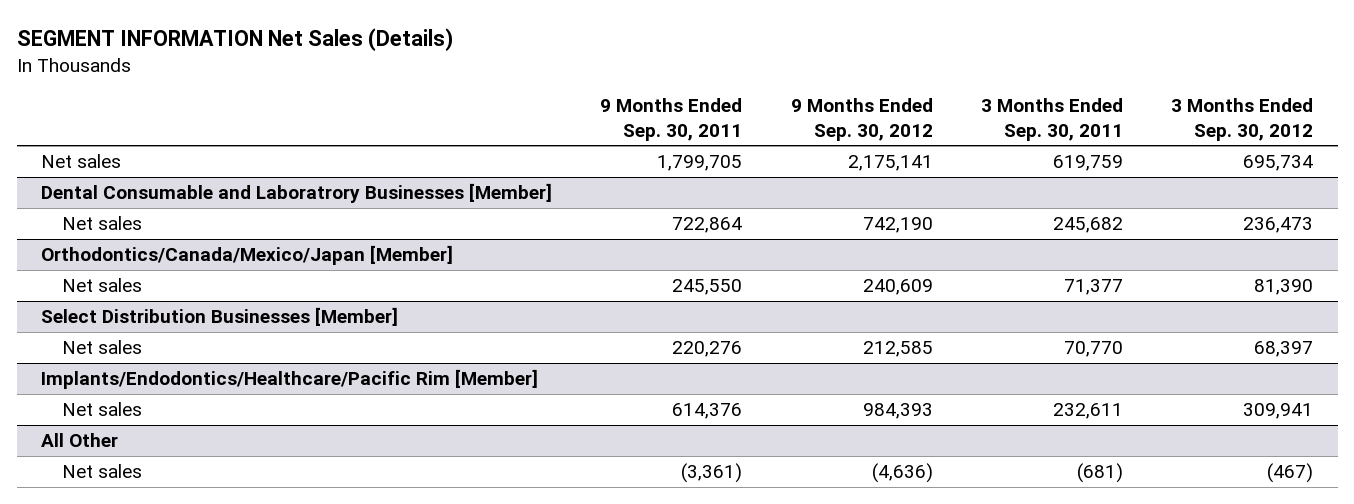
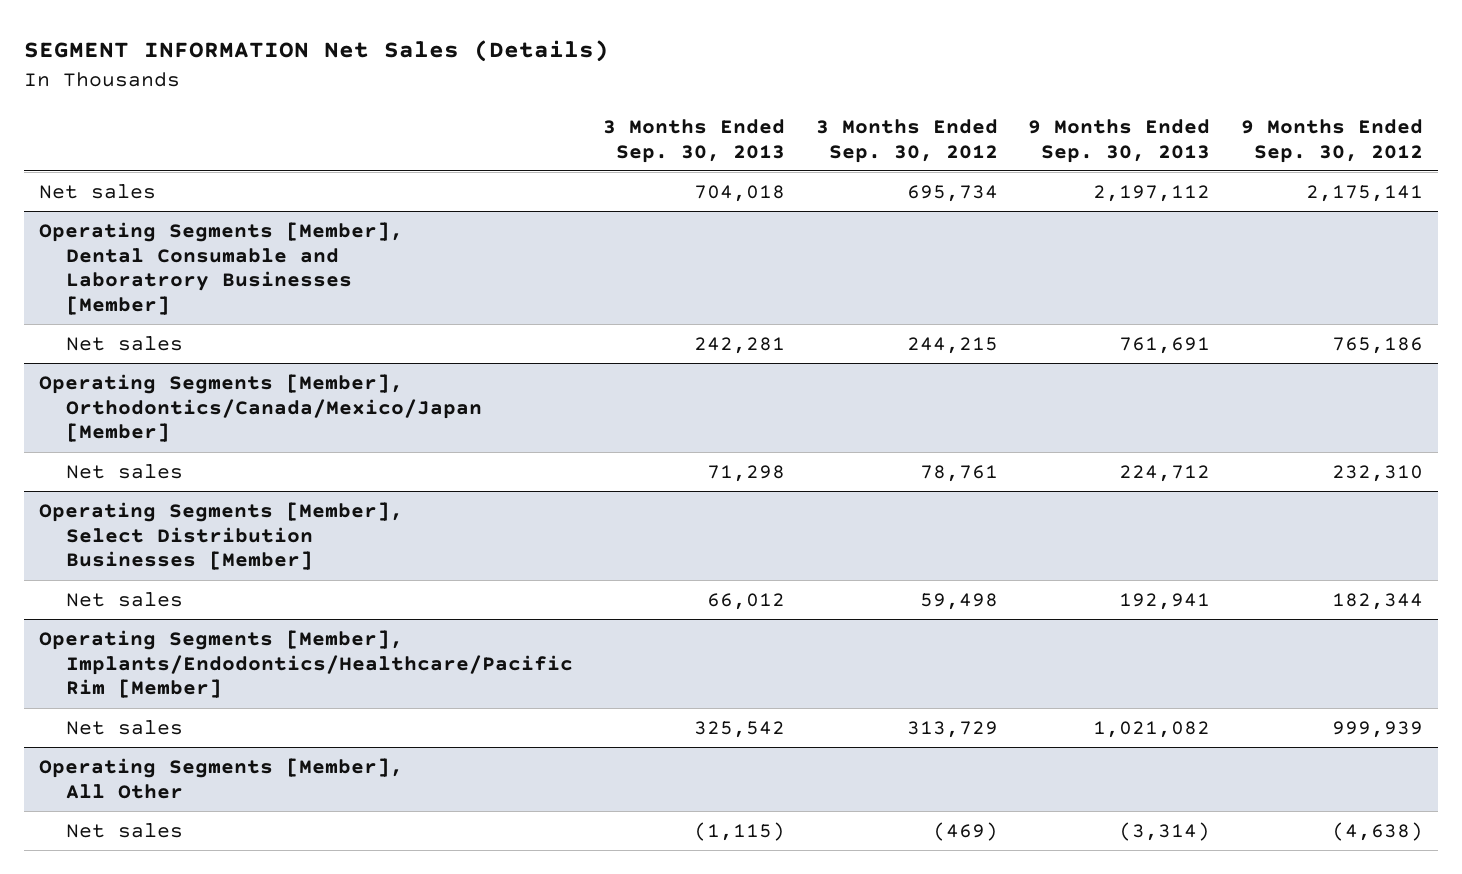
- | 9 Months Ended Sep. 30, 2011 | 9 Months Ended Sep. 30, 2012 | 3 Months Ended Sep. 30, 2011 | 3 Months Ended Sep. 30, 2012
+ | 3 Months Ended Sep. 30, 2013 | 3 Months Ended Sep. 30, 2012 | 9 Months Ended Sep. 30, 2013 | 9 Months Ended Sep. 30, 2012
- Dental Consumable and Laboratrory Businesses [Member]
- Net sales | 722,864 | 742,190 | 245,682 | 236,473
- Orthodontics/Canada/Mexico/Japan [Member]
- Net sales | 245,550 | 240,609 | 71,377 | 81,390
- Select Distribution Businesses [Member]
- Net sales | 220,276 | 212,585 | 70,770 | 68,397
- Implants/Endodontics/Healthcare/Pacific Rim [Member]
- Net sales | 614,376 | 984,393 | 232,611 | 309,941
- All Other
- Net sales | (3,361) | (4,636) | (681) | (467)
+ Operating Segments [Member], Dental Consumable and Laboratrory Businesses [Member]
+ Net sales | 242,281 | 244,215 | 761,691 | 765,186
+ Operating Segments [Member], Orthodontics/Canada/Mexico/Japan [Member]
+ Net sales | 71,298 | 78,761 | 224,712 | 232,310
+ Operating Segments [Member], Select Distribution Businesses [Member]
+ Net sales | 66,012 | 59,498 | 192,941 | 182,344
+ Operating Segments [Member], Implants/Endodontics/Healthcare/Pacific Rim [Member]
+ Net sales | 325,542 | 313,729 | 1,021,082 | 999,939
+ Operating Segments [Member], All Other
+ Net sales | (1,115) | (469) | (3,314) | (4,638)

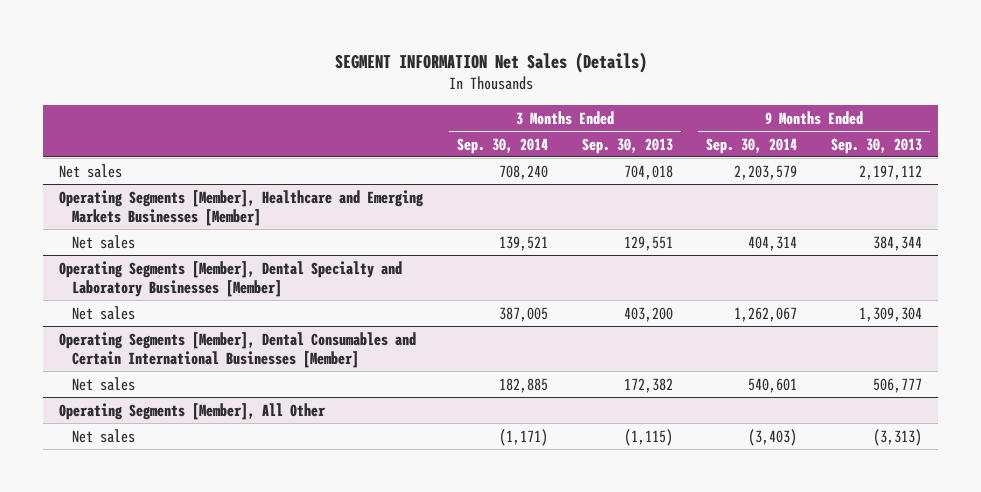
- | 3 Months Ended Sep. 30, 2013 | 3 Months Ended Sep. 30, 2012 | 9 Months Ended Sep. 30, 2013 | 9 Months Ended Sep. 30, 2012
+ | 3 Months Ended Sep. 30, 2014 | 3 Months Ended Sep. 30, 2013 | 9 Months Ended Sep. 30, 2014 | 9 Months Ended Sep. 30, 2013
- Operating Segments [Member], Dental Consumable and Laboratrory Businesses [Member]
- Net sales | 242,281 | 244,215 | 761,691 | 765,186
- Operating Segments [Member], Orthodontics/Canada/Mexico/Japan [Member]
- Net sales | 71,298 | 78,761 | 224,712 | 232,310
- Operating Segments [Member], Select Distribution Businesses [Member]
- Net sales | 66,012 | 59,498 | 192,941 | 182,344
- Operating Segments [Member], Implants/Endodontics/Healthcare/Pacific Rim [Member]
- Net sales | 325,542 | 313,729 | 1,021,082 | 999,939
+ Operating Segments [Member], Healthcare and Emerging Markets Businesses [Member]
+ Net sales | 139,521 | 129,551 | 404,314 | 384,344
+ Operating Segments [Member], Dental Specialty and Laboratory Businesses [Member]
+ Net sales | 387,005 | 403,200 | 1,262,067 | 1,309,304
+ Operating Segments [Member], Dental Consumables and Certain International Businesses [Member]
+ Net sales | 182,885 | 172,382 | 540,601 | 506,777
@ Operating Segments [Member], All Other
- Net sales | (1,115) | (469) | (3,314) | (4,638)
+ Net sales | (1,171) | (1,115) | (3,403) | (3,313)

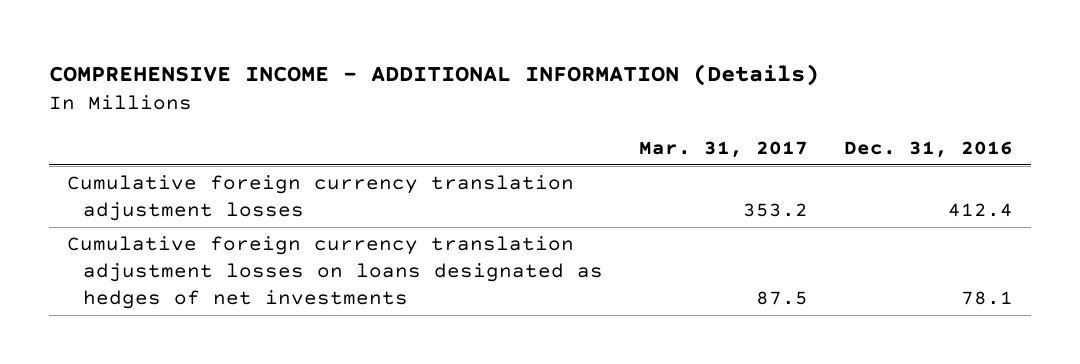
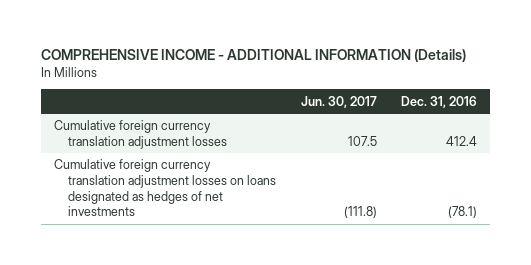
- | Mar. 31, 2017 | Dec. 31, 2016
+ | Jun. 30, 2017 | Dec. 31, 2016
- Cumulative foreign currency translation adjustment losses on loans designated as hedges of net investments | 87.5 | 78.1
+ Cumulative foreign currency translation adjustment losses on loans designated as hedges of net investments | (111.8) | (78.1)

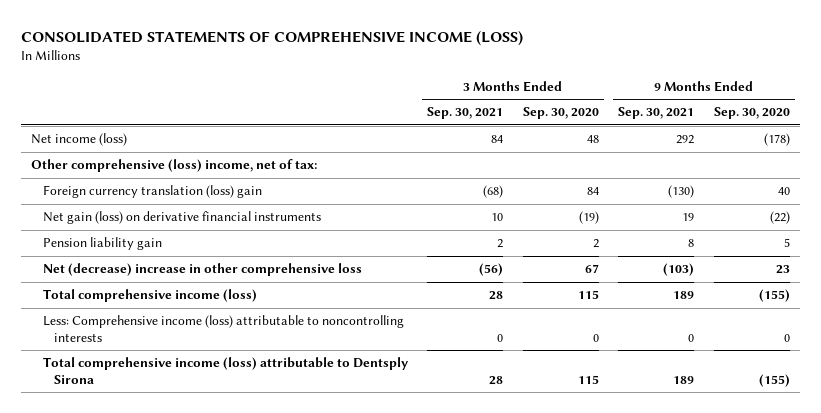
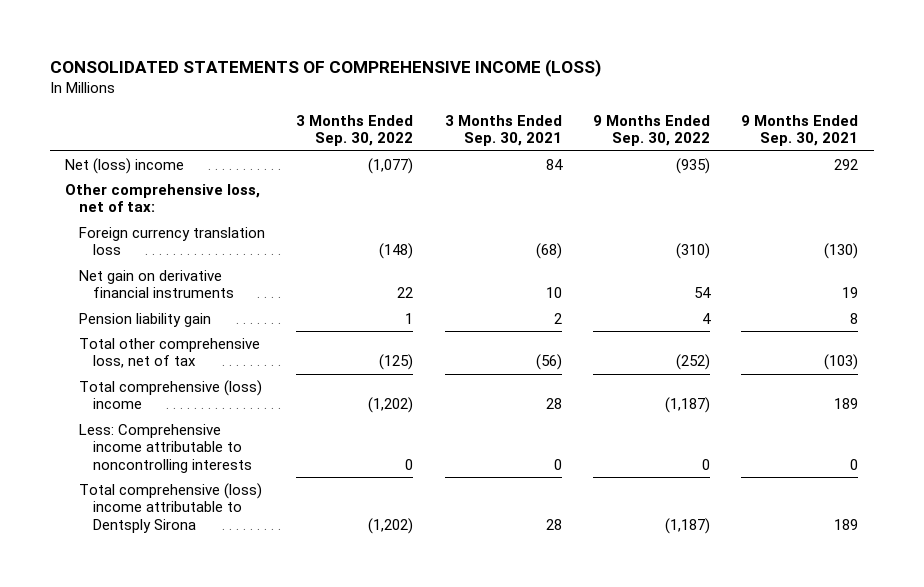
- | 3 Months Ended Sep. 30, 2021 | 3 Months Ended Sep. 30, 2020 | 9 Months Ended Sep. 30, 2021 | 9 Months Ended Sep. 30, 2020
+ | 3 Months Ended Sep. 30, 2022 | 3 Months Ended Sep. 30, 2021 | 9 Months Ended Sep. 30, 2022 | 9 Months Ended Sep. 30, 2021
- Net income (loss) | 84 | 48 | 292 | (178)
- Other comprehensive (loss) income, net of tax:
- Foreign currency translation (loss) gain | (68) | 84 | (130) | 40
- Net gain (loss) on derivative financial instruments | 10 | (19) | 19 | (22)
+ Net (loss) income | (1,077) | 84 | (935) | 292
+ Other comprehensive loss, net of tax:
+ Foreign currency translation loss | (148) | (68) | (310) | (130)
+ Net gain on derivative financial instruments | 22 | 10 | 54 | 19
- Net (decrease) increase in other comprehensive loss | (56) | 67 | (103) | 23
- Total comprehensive income (loss) | 28 | 115 | 189 | (155)
- Less: Comprehensive income (loss) attributable to noncontrolling interests | 0 | 0 | 0 | 0
- Total comprehensive income (loss) attributable to Dentsply Sirona | 28 | 115 | 189 | (155)
+ Total other comprehensive loss, net of tax | (125) | (56) | (252) | (103)
+ Total comprehensive (loss) income | (1,202) | 28 | (1,187) | 189
+ Less: Comprehensive income attributable to noncontrolling interests | 0 | 0 | 0 | 0
+ Total comprehensive (loss) income attributable to Dentsply Sirona | (1,202) | 28 | (1,187) | 189

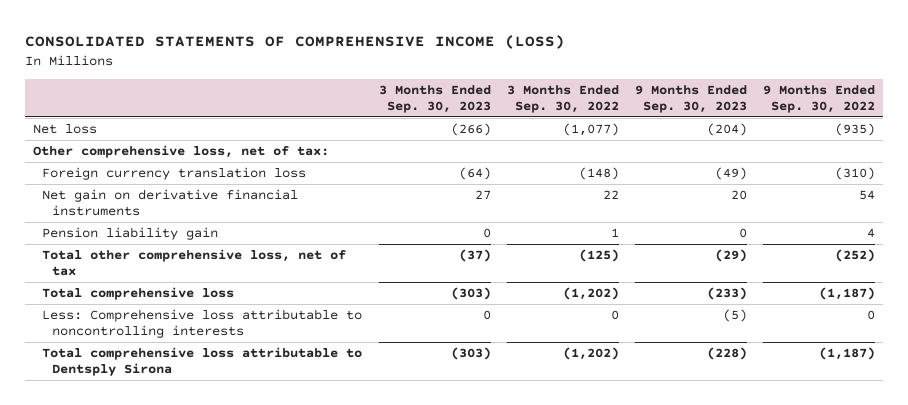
- | 3 Months Ended Sep. 30, 2022 | 3 Months Ended Sep. 30, 2021 | 9 Months Ended Sep. 30, 2022 | 9 Months Ended Sep. 30, 2021
+ | 3 Months Ended Sep. 30, 2023 | 3 Months Ended Sep. 30, 2022 | 9 Months Ended Sep. 30, 2023 | 9 Months Ended Sep. 30, 2022
- Net (loss) income | (1,077) | 84 | (935) | 292
+ Net loss | (266) | (1,077) | (204) | (935)
- Total comprehensive (loss) income | (1,202) | 28 | (1,187) | 189
- Less: Comprehensive income attributable to noncontrolling interests | 0 | 0 | 0 | 0
- Total comprehensive (loss) income attributable to Dentsply Sirona | (1,202) | 28 | (1,187) | 189
+ Total comprehensive loss | (303) | (1,202) | (233) | (1,187)
+ Less: Comprehensive loss attributable to noncontrolling interests | 0 | 0 | (5) | 0
+ Total comprehensive loss attributable to Dentsply Sirona | (303) | (1,202) | (228) | (1,187)

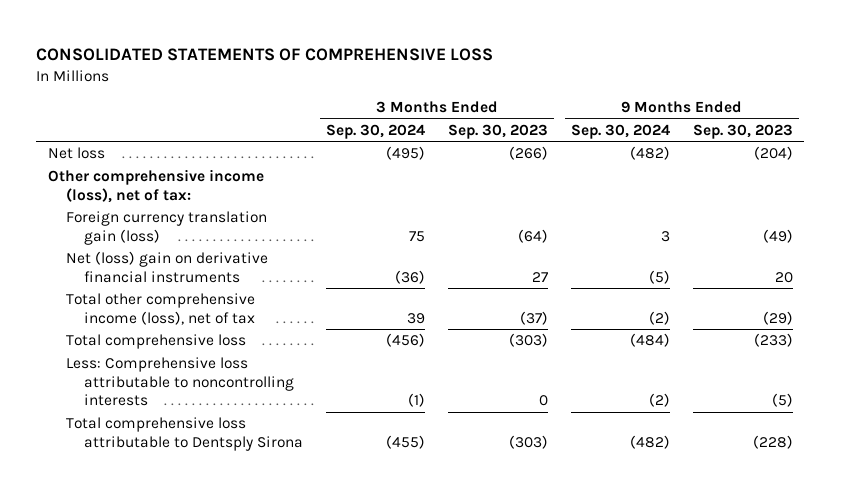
- CONSOLIDATED STATEMENTS OF COMPREHENSIVE INCOME (LOSS)
+ CONSOLIDATED STATEMENTS OF COMPREHENSIVE LOSS
- | 3 Months Ended Sep. 30, 2023 | 3 Months Ended Sep. 30, 2022 | 9 Months Ended Sep. 30, 2023 | 9 Months Ended Sep. 30, 2022
+ | 3 Months Ended Sep. 30, 2024 | 3 Months Ended Sep. 30, 2023 | 9 Months Ended Sep. 30, 2024 | 9 Months Ended Sep. 30, 2023
- Other comprehensive loss, net of tax:
- Foreign currency translation loss | (64) | (148) | (49) | (310)
- Net gain on derivative financial instruments | 27 | 22 | 20 | 54
- Pension liability gain | 0 | 1 | 0 | 4
- Total other comprehensive loss, net of tax | (37) | (125) | (29) | (252)
+ Other comprehensive income (loss), net of tax:
+ Foreign currency translation gain (loss) | 75 | (64) | 3 | (49)
+ Net (loss) gain on derivative financial instruments | (36) | 27 | (5) | 20
+ Total other comprehensive income (loss), net of tax | 39 | (37) | (2) | (29)

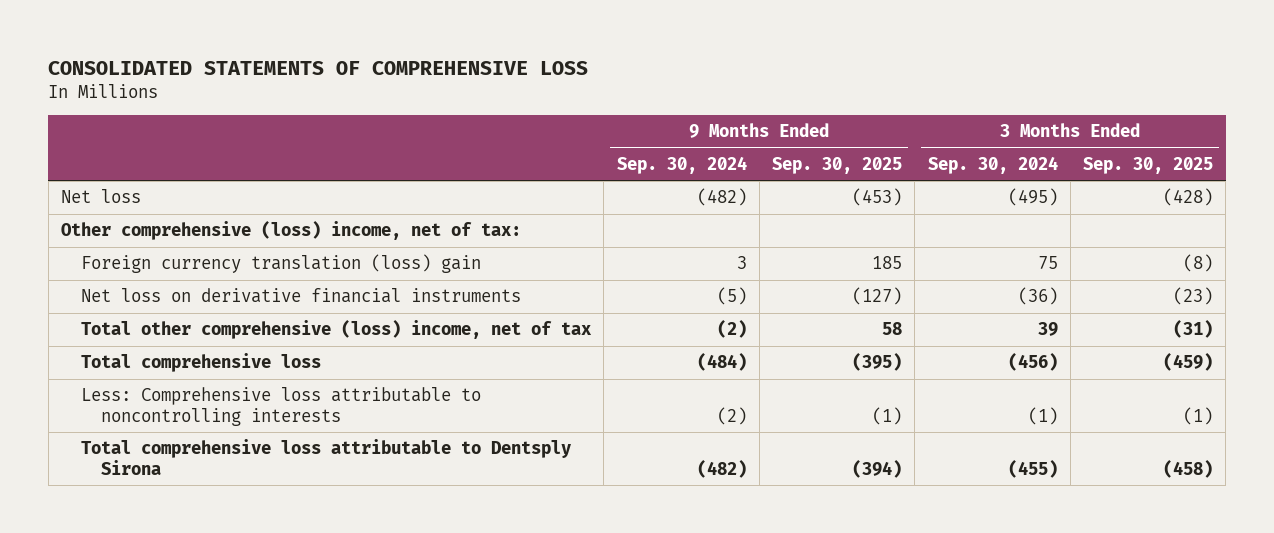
- | 3 Months Ended Sep. 30, 2024 | 3 Months Ended Sep. 30, 2023 | 9 Months Ended Sep. 30, 2024 | 9 Months Ended Sep. 30, 2023
+ | 9 Months Ended Sep. 30, 2024 | 9 Months Ended Sep. 30, 2025 | 3 Months Ended Sep. 30, 2024 | 3 Months Ended Sep. 30, 2025
- Other comprehensive income (loss), net of tax:
- Foreign currency translation gain (loss) | 75 | (64) | 3 | (49)
- Net (loss) gain on derivative financial instruments | (36) | 27 | (5) | 20
- Total other comprehensive income (loss), net of tax | 39 | (37) | (2) | (29)
+ Other comprehensive (loss) income, net of tax:
+ Foreign currency translation (loss) gain | 3 | 185 | 75 | (8)
+ Net loss on derivative financial instruments | (5) | (127) | (36) | (23)
+ Total other comprehensive (loss) income, net of tax | (2) | 58 | 39 | (31)

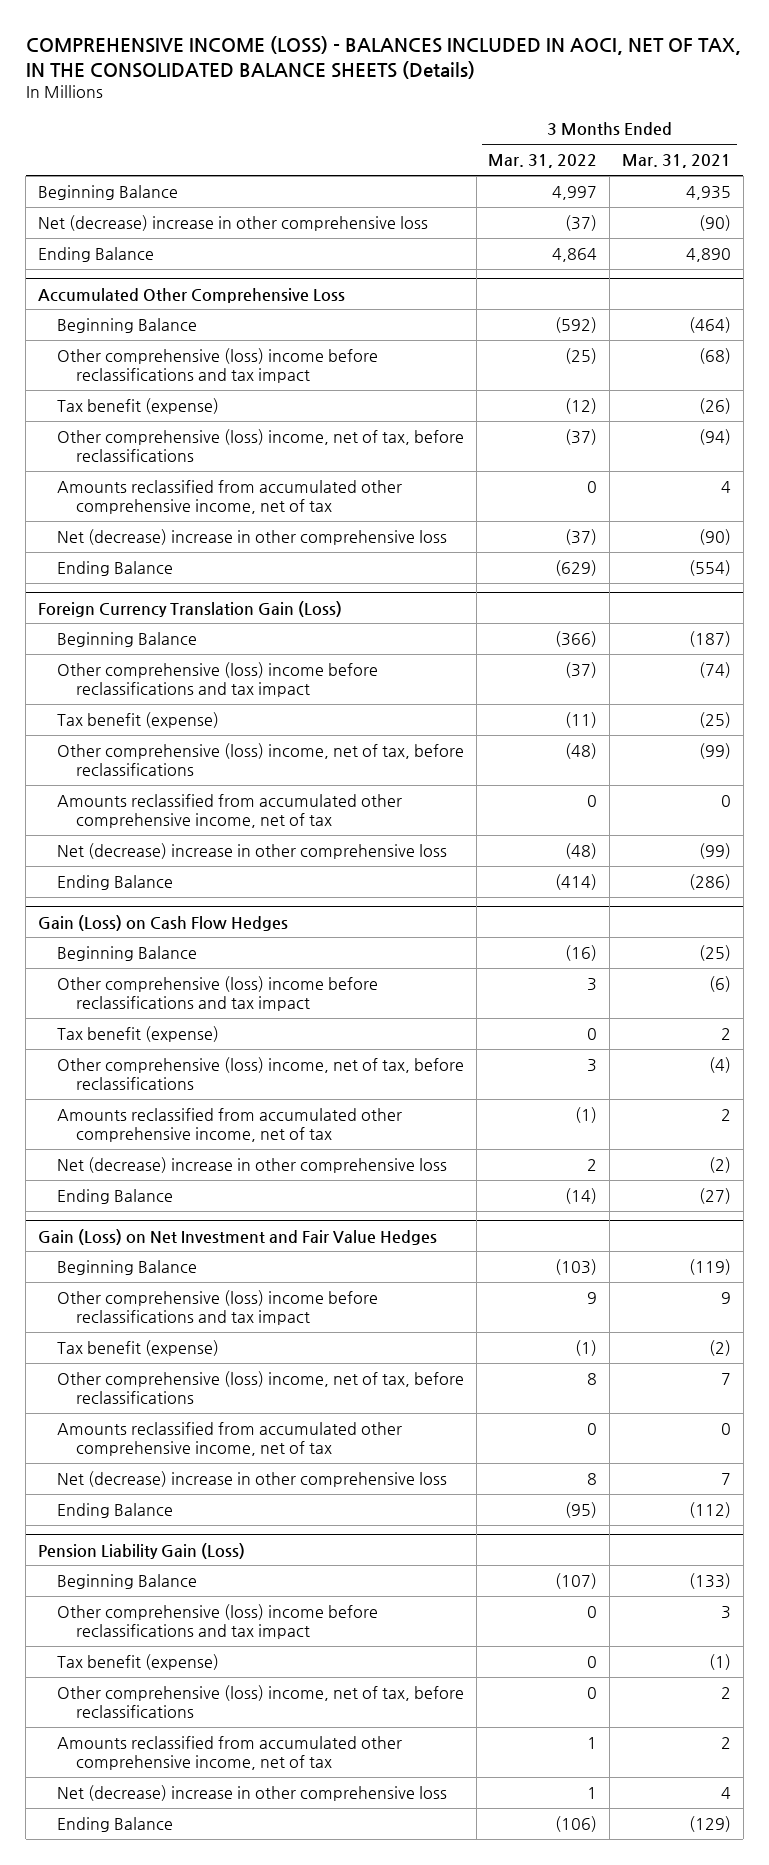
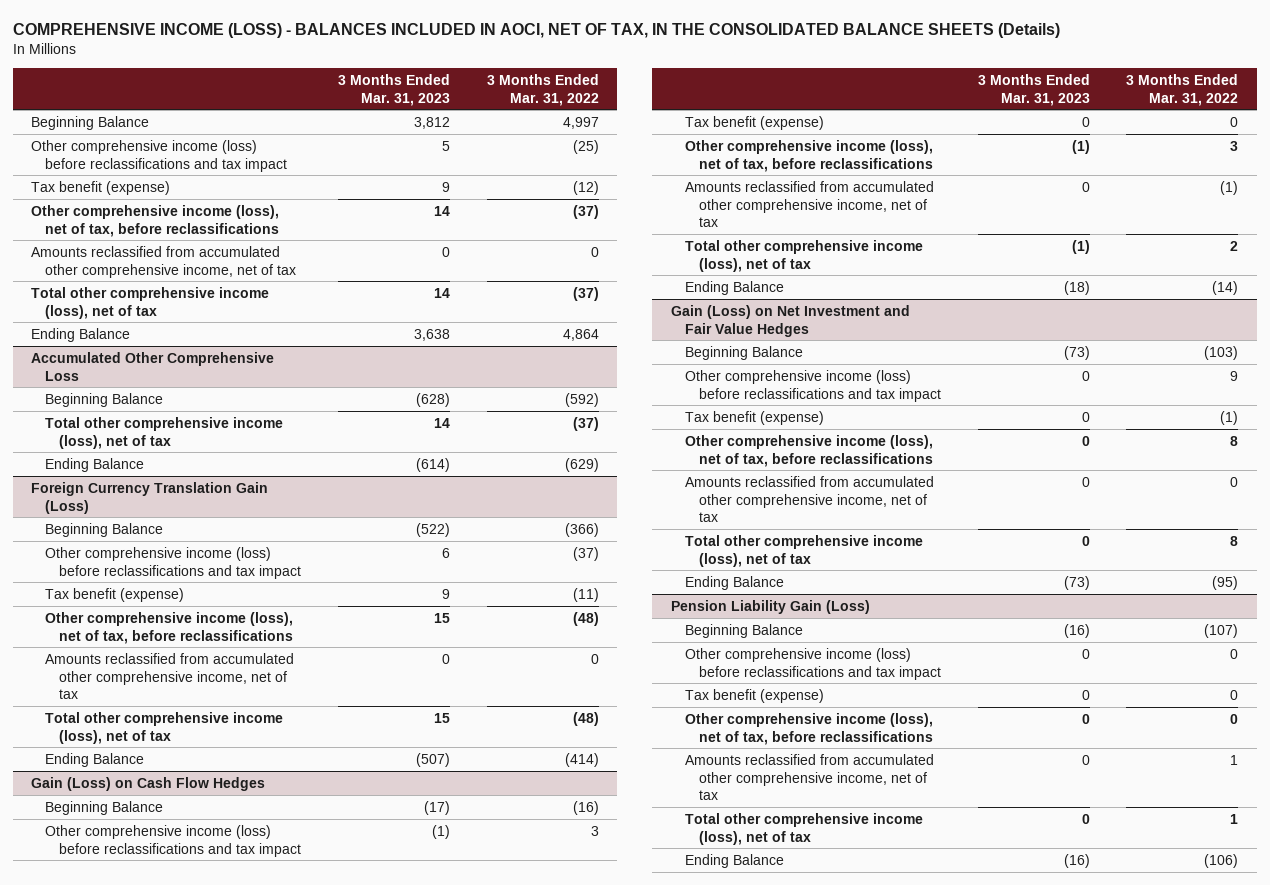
- | 3 Months Ended Mar. 31, 2022 | 3 Months Ended Mar. 31, 2021
+ | 3 Months Ended Mar. 31, 2023 | 3 Months Ended Mar. 31, 2022
- Net (decrease) increase in other comprehensive loss | (37) | (90)
+ Other comprehensive income (loss) before reclassifications and tax impact | 5 | (25)
+ Tax benefit (expense) | 9 | (12)
+ Other comprehensive income (loss), net of tax, before reclassifications | 14 | (37)
+ Amounts reclassified from accumulated other comprehensive income, net of tax | 0 | 0
+ Total other comprehensive income (loss), net of tax | 14 | (37)
@ Accumulated Other Comprehensive Loss
- Other comprehensive (loss) income before reclassifications and tax impact | (25) | (68)
- Tax benefit (expense) | (12) | (26)
- Other comprehensive (loss) income, net of tax, before reclassifications | (37) | (94)
- Amounts reclassified from accumulated other comprehensive income, net of tax | 0 | 4
- Net (decrease) increase in other comprehensive loss | (37) | (90)
+ Total other comprehensive income (loss), net of tax | 14 | (37)
@ Foreign Currency Translation Gain (Loss)
- Other comprehensive (loss) income before reclassifications and tax impact | (37) | (74)
+ Other comprehensive income (loss) before reclassifications and tax impact | 6 | (37)
- Other comprehensive (loss) income, net of tax, before reclassifications | (48) | (99)
+ Other comprehensive income (loss), net of tax, before reclassifications | 15 | (48)
- Net (decrease) increase in other comprehensive loss | (48) | (99)
+ Total other comprehensive income (loss), net of tax | 15 | (48)
@ Gain (Loss) on Cash Flow Hedges
- Other comprehensive (loss) income before reclassifications and tax impact | 3 | (6)
+ Other comprehensive income (loss) before reclassifications and tax impact | (1) | 3
- Other comprehensive (loss) income, net of tax, before reclassifications | 3 | (4)
+ Other comprehensive income (loss), net of tax, before reclassifications | (1) | 3
- Net (decrease) increase in other comprehensive loss | 2 | (2)
+ Total other comprehensive income (loss), net of tax | (1) | 2
@ Gain (Loss) on Net Investment and Fair Value Hedges
- Other comprehensive (loss) income before reclassifications and tax impact | 9 | 9
+ Other comprehensive income (loss) before reclassifications and tax impact | 0 | 9
- Other comprehensive (loss) income, net of tax, before reclassifications | 8 | 7
+ Other comprehensive income (loss), net of tax, before reclassifications | 0 | 8
- Net (decrease) increase in other comprehensive loss | 8 | 7
+ Total other comprehensive income (loss), net of tax | 0 | 8
@ Pension Liability Gain (Loss)
- Other comprehensive (loss) income before reclassifications and tax impact | 0 | 3
+ Other comprehensive income (loss) before reclassifications and tax impact | 0 | 0
- Other comprehensive (loss) income, net of tax, before reclassifications | 0 | 2
+ Other comprehensive income (loss), net of tax, before reclassifications | 0 | 0
- Net (decrease) increase in other comprehensive loss | 1 | 4
+ Total other comprehensive income (loss), net of tax | 0 | 1

